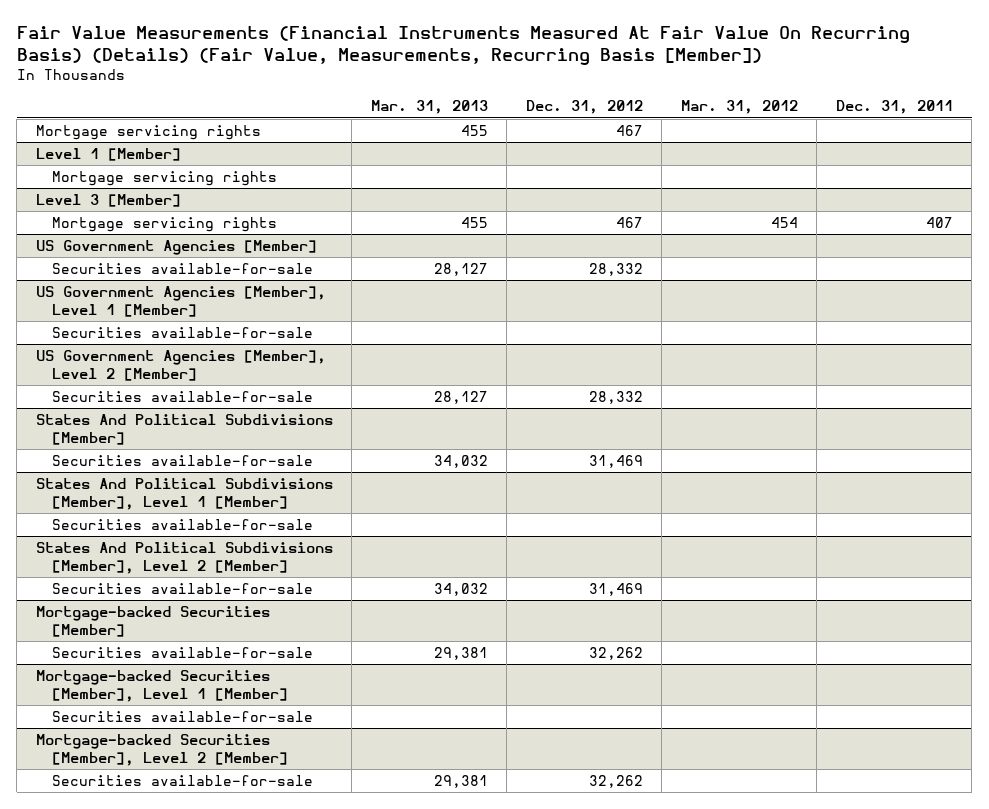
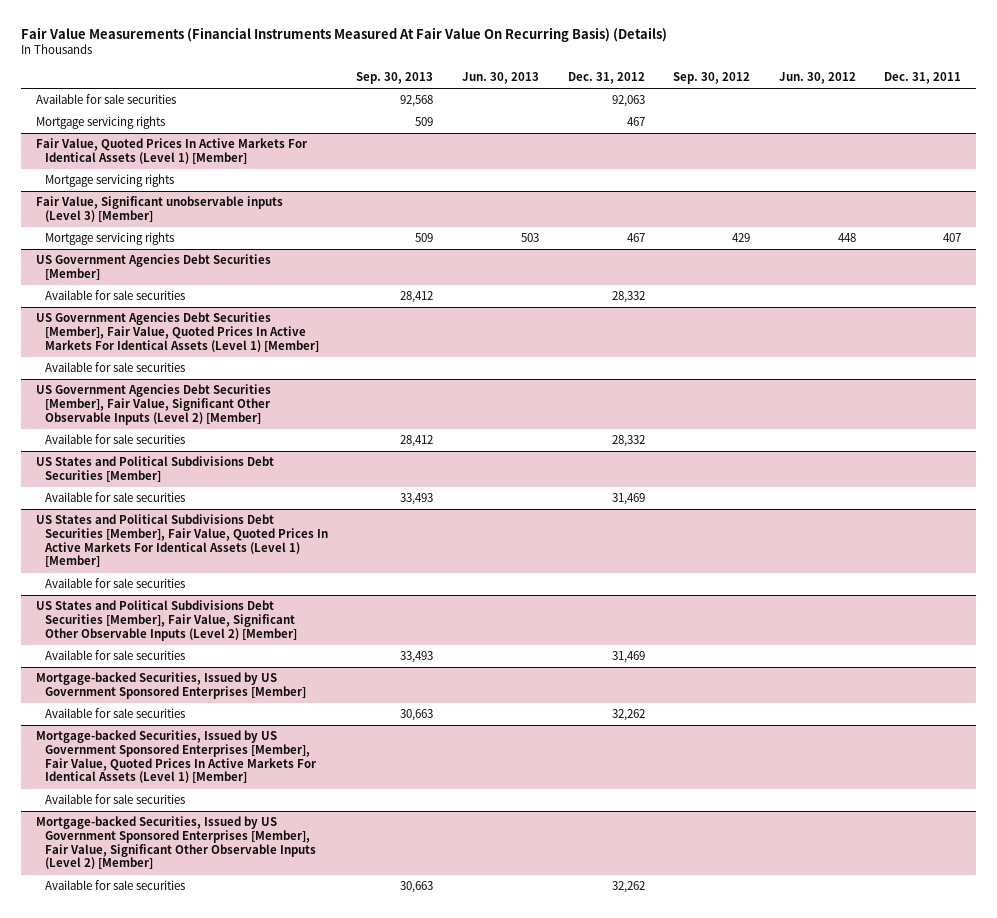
- Fair Value Measurements (Financial Instruments Measured At Fair Value On Recurring Basis) (Details) (Fair Value, Measurements, Recurring Basis [Member])
+ Fair Value Measurements (Financial Instruments Measured At Fair Value On Recurring Basis) (Details)
- | Mar. 31, 2013 | Dec. 31, 2012 | Mar. 31, 2012 | Dec. 31, 2011
+ | Sep. 30, 2013 | Jun. 30, 2013 | Dec. 31, 2012 | Sep. 30, 2012 | Jun. 30, 2012 | Dec. 31, 2011
+ Available for sale securities | 92,568 | | 92,063 | | |
- Level 1 [Member]
+ Fair Value, Quoted Prices In Active Markets For Identical Assets (Level 1) [Member]
- Level 3 [Member]
+ Fair Value, Significant unobservable inputs (Level 3) [Member]
- US Government Agencies [Member]
- Securities available-for-sale | 28,127 | 28,332 | |
- US Government Agencies [Member], Level 1 [Member]
- Securities available-for-sale
- US Government Agencies [Member], Level 2 [Member]
- Securities available-for-sale | 28,127 | 28,332 | |
- States And Political Subdivisions [Member]
- Securities available-for-sale | 34,032 | 31,469 | |
- States And Political Subdivisions [Member], Level 1 [Member]
- Securities available-for-sale
- States And Political Subdivisions [Member], Level 2 [Member]
- Securities available-for-sale | 34,032 | 31,469 | |
- Mortgage-backed Securities [Member]
- Securities available-for-sale | 29,381 | 32,262 | |
- Mortgage-backed Securities [Member], Level 1 [Member]
- Securities available-for-sale
- Mortgage-backed Securities [Member], Level 2 [Member]
- Securities available-for-sale | 29,381 | 32,262 | |
+ US Government Agencies Debt Securities [Member]
+ Available for sale securities | 28,412 | | 28,332 | | |
+ US Government Agencies Debt Securities [Member], Fair Value, Quoted Prices In Active Markets For Identical Assets (Level 1) [Member]
+ Available for sale securities
+ US Government Agencies Debt Securities [Member], Fair Value, Significant Other Observable Inputs (Level 2) [Member]
+ Available for sale securities | 28,412 | | 28,332 | | |
+ US States and Political Subdivisions Debt Securities [Member]
+ Available for sale securities | 33,493 | | 31,469 | | |
+ US States and Political Subdivisions Debt Securities [Member], Fair Value, Quoted Prices In Active Markets For Identical Assets (Level 1) [Member]
+ Available for sale securities
+ US States and Political Subdivisions Debt Securities [Member], Fair Value, Significant Other Observable Inputs (Level 2) [Member]
+ Available for sale securities | 33,493 | | 31,469 | | |
+ Mortgage-backed Securities, Issued by US Government Sponsored Enterprises [Member]
+ Available for sale securities | 30,663 | | 32,262 | | |
+ Mortgage-backed Securities, Issued by US Government Sponsored Enterprises [Member], Fair Value, Quoted Prices In Active Markets For Identical Assets (Level 1) [Member]
+ Available for sale securities
+ Mortgage-backed Securities, Issued by US Government Sponsored Enterprises [Member], Fair Value, Significant Other Observable Inputs (Level 2) [Member]
+ Available for sale securities | 30,663 | | 32,262 | | |

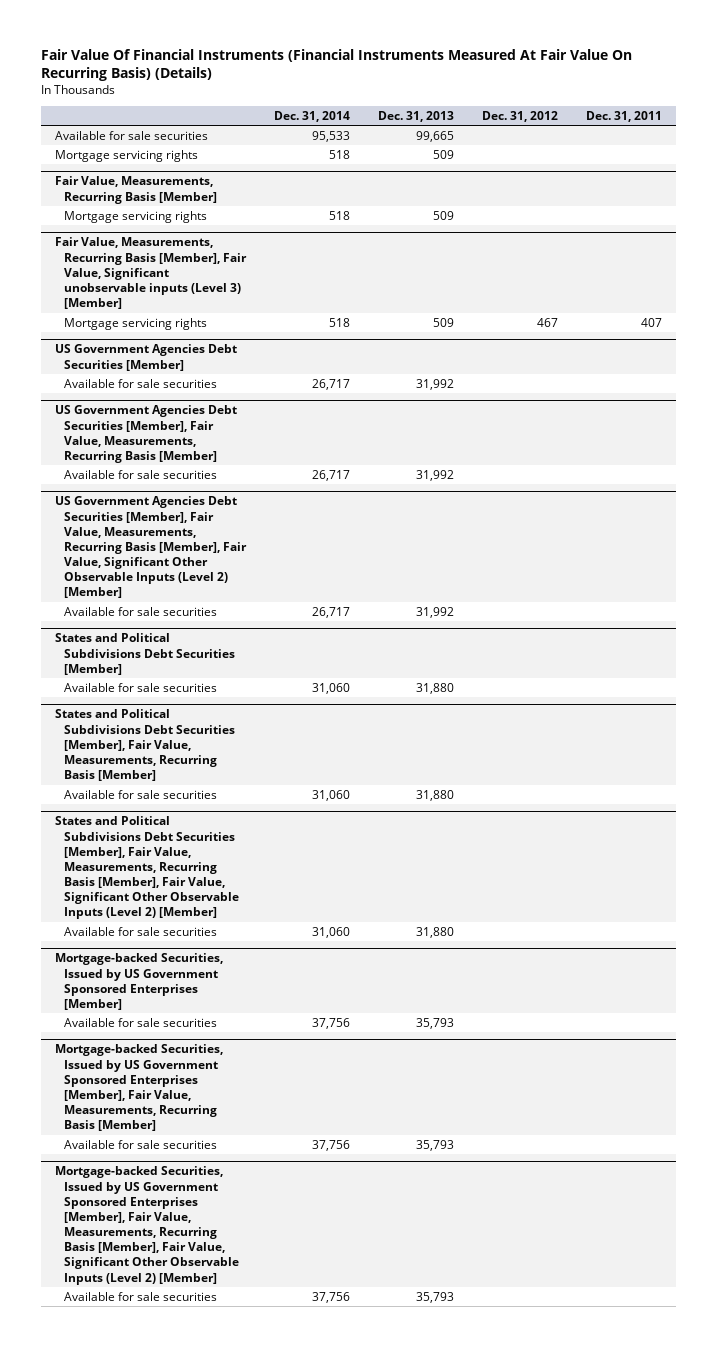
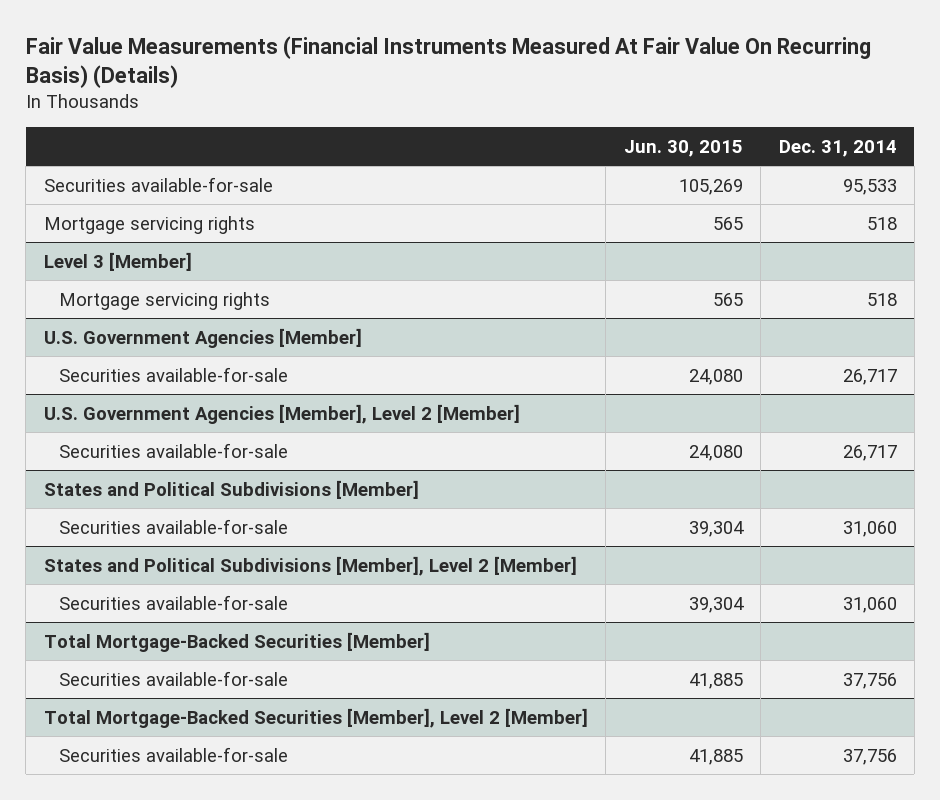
- Fair Value Of Financial Instruments (Financial Instruments Measured At Fair Value On Recurring Basis) (Details)
+ Fair Value Measurements (Financial Instruments Measured At Fair Value On Recurring Basis) (Details)
- | Dec. 31, 2014 | Dec. 31, 2013 | Dec. 31, 2012 | Dec. 31, 2011
+ | Jun. 30, 2015 | Dec. 31, 2014
- Available for sale securities | 95,533 | 99,665 | |
- Mortgage servicing rights | 518 | 509 | |
- Fair Value, Measurements, Recurring Basis [Member]
+ Securities available-for-sale | 105,269 | 95,533
- Fair Value, Measurements, Recurring Basis [Member], Fair Value, Significant unobservable inputs (Level 3) [Member]
+ Level 3 [Member]
- US Government Agencies Debt Securities [Member]
- Available for sale securities | 26,717 | 31,992 | |
- US Government Agencies Debt Securities [Member], Fair Value, Measurements, Recurring Basis [Member]
- Available for sale securities | 26,717 | 31,992 | |
- US Government Agencies Debt Securities [Member], Fair Value, Measurements, Recurring Basis [Member], Fair Value, Significant Other Observable Inputs (Level 2) [Member]
- Available for sale securities | 26,717 | 31,992 | |
- States and Political Subdivisions Debt Securities [Member]
- Available for sale securities | 31,060 | 31,880 | |
- States and Political Subdivisions Debt Securities [Member], Fair Value, Measurements, Recurring Basis [Member]
- Available for sale securities | 31,060 | 31,880 | |
- States and Political Subdivisions Debt Securities [Member], Fair Value, Measurements, Recurring Basis [Member], Fair Value, Significant Other Observable Inputs (Level 2) [Member]
- Available for sale securities | 31,060 | 31,880 | |
- Mortgage-backed Securities, Issued by US Government Sponsored Enterprises [Member]
- Available for sale securities | 37,756 | 35,793 | |
- Mortgage-backed Securities, Issued by US Government Sponsored Enterprises [Member], Fair Value, Measurements, Recurring Basis [Member]
- Available for sale securities | 37,756 | 35,793 | |
- Mortgage-backed Securities, Issued by US Government Sponsored Enterprises [Member], Fair Value, Measurements, Recurring Basis [Member], Fair Value, Significant Other Observable Inputs (Level 2) [Member]
- Available for sale securities | 37,756 | 35,793 | |
+ U.S. Government Agencies [Member]
+ Securities available-for-sale | 24,080 | 26,717
+ U.S. Government Agencies [Member], Level 2 [Member]
+ Securities available-for-sale | 24,080 | 26,717
+ States and Political Subdivisions [Member]
+ Securities available-for-sale | 39,304 | 31,060
+ States and Political Subdivisions [Member], Level 2 [Member]
+ Securities available-for-sale | 39,304 | 31,060
+ Total Mortgage-Backed Securities [Member]
+ Securities available-for-sale | 41,885 | 37,756
+ Total Mortgage-Backed Securities [Member], Level 2 [Member]
+ Securities available-for-sale | 41,885 | 37,756

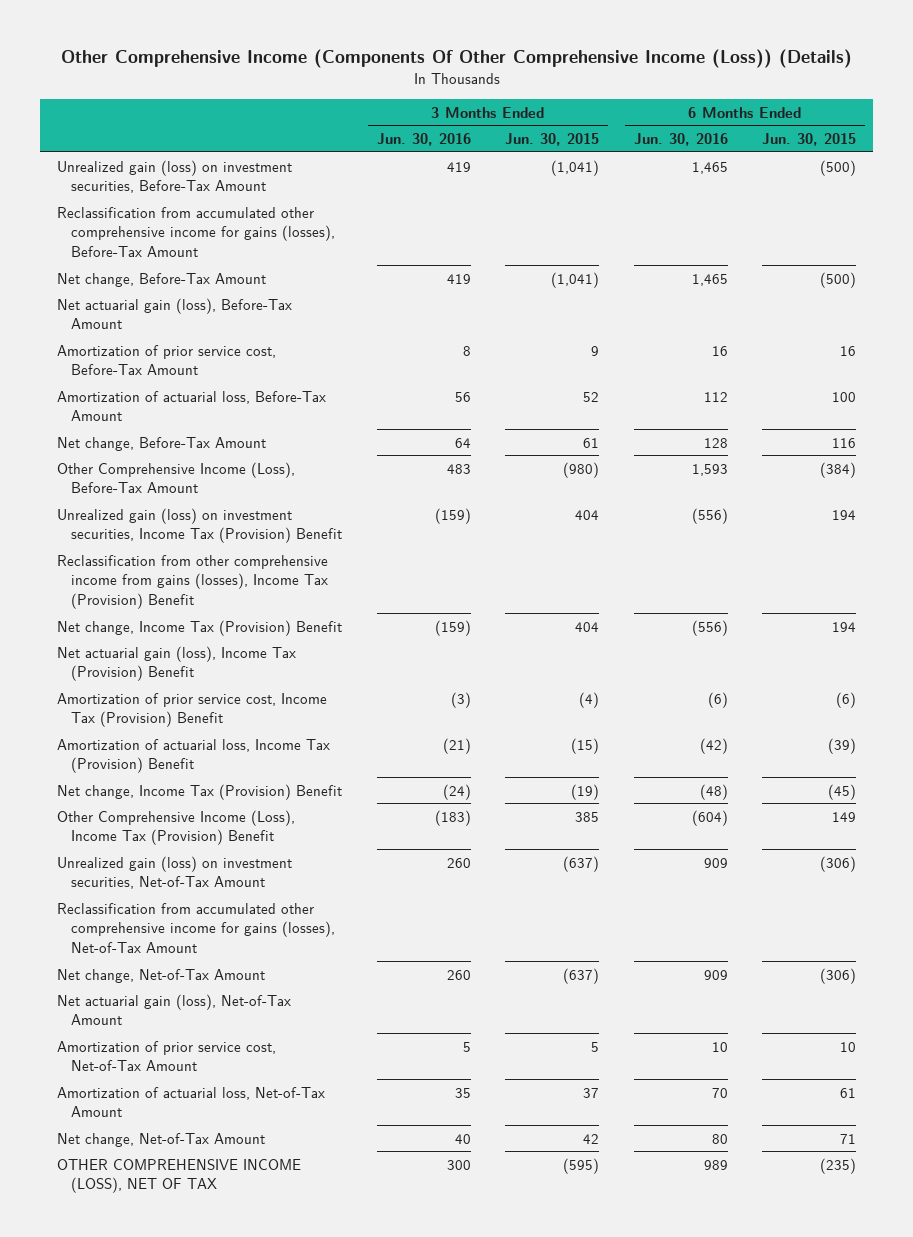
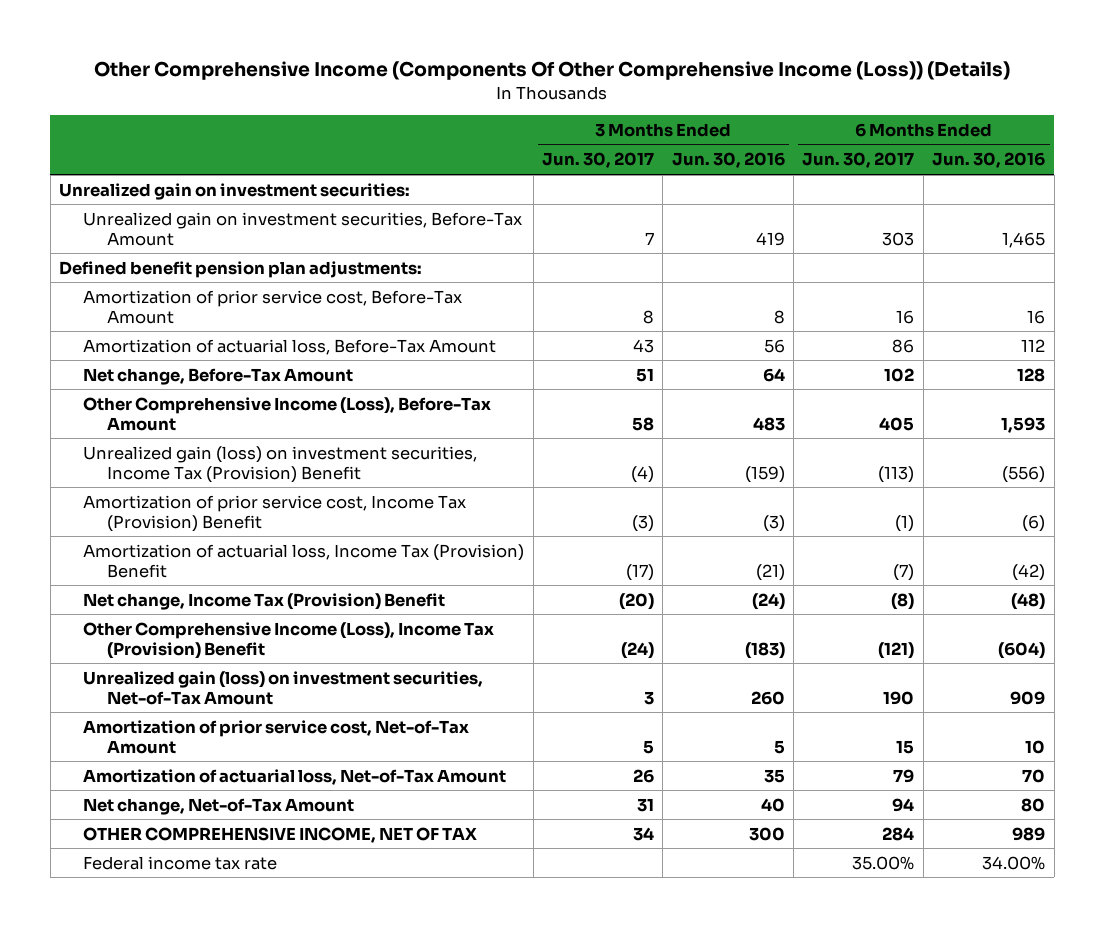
- | 3 Months Ended Jun. 30, 2016 | 3 Months Ended Jun. 30, 2015 | 6 Months Ended Jun. 30, 2016 | 6 Months Ended Jun. 30, 2015
+ | 3 Months Ended Jun. 30, 2017 | 3 Months Ended Jun. 30, 2016 | 6 Months Ended Jun. 30, 2017 | 6 Months Ended Jun. 30, 2016
- Unrealized gain (loss) on investment securities, Before-Tax Amount | 419 | (1,041) | 1,465 | (500)
- Reclassification from accumulated other comprehensive income for gains (losses), Before-Tax Amount
- Net change, Before-Tax Amount | 419 | (1,041) | 1,465 | (500)
- Net actuarial gain (loss), Before-Tax Amount
+ Unrealized gain on investment securities:
+ Unrealized gain on investment securities, Before-Tax Amount | 7 | 419 | 303 | 1,465
+ Defined benefit pension plan adjustments:
- Reclassification from other comprehensive income from gains (losses), Income Tax (Provision) Benefit
- Net change, Income Tax (Provision) Benefit | (159) | 404 | (556) | 194
- Net actuarial gain (loss), Income Tax (Provision) Benefit
- Reclassification from accumulated other comprehensive income for gains (losses), Net-of-Tax Amount
- Net change, Net-of-Tax Amount | 260 | (637) | 909 | (306)
- Net actuarial gain (loss), Net-of-Tax Amount
- OTHER COMPREHENSIVE INCOME (LOSS), NET OF TAX | 300 | (595) | 989 | (235)
+ OTHER COMPREHENSIVE INCOME, NET OF TAX | 34 | 300 | 284 | 989
+ Federal income tax rate | | | 35.00% | 34.00%

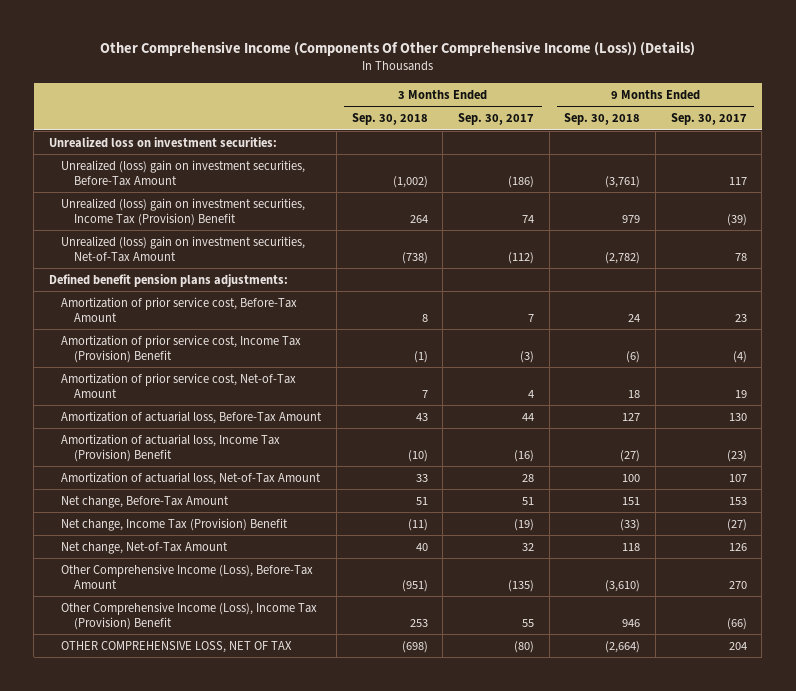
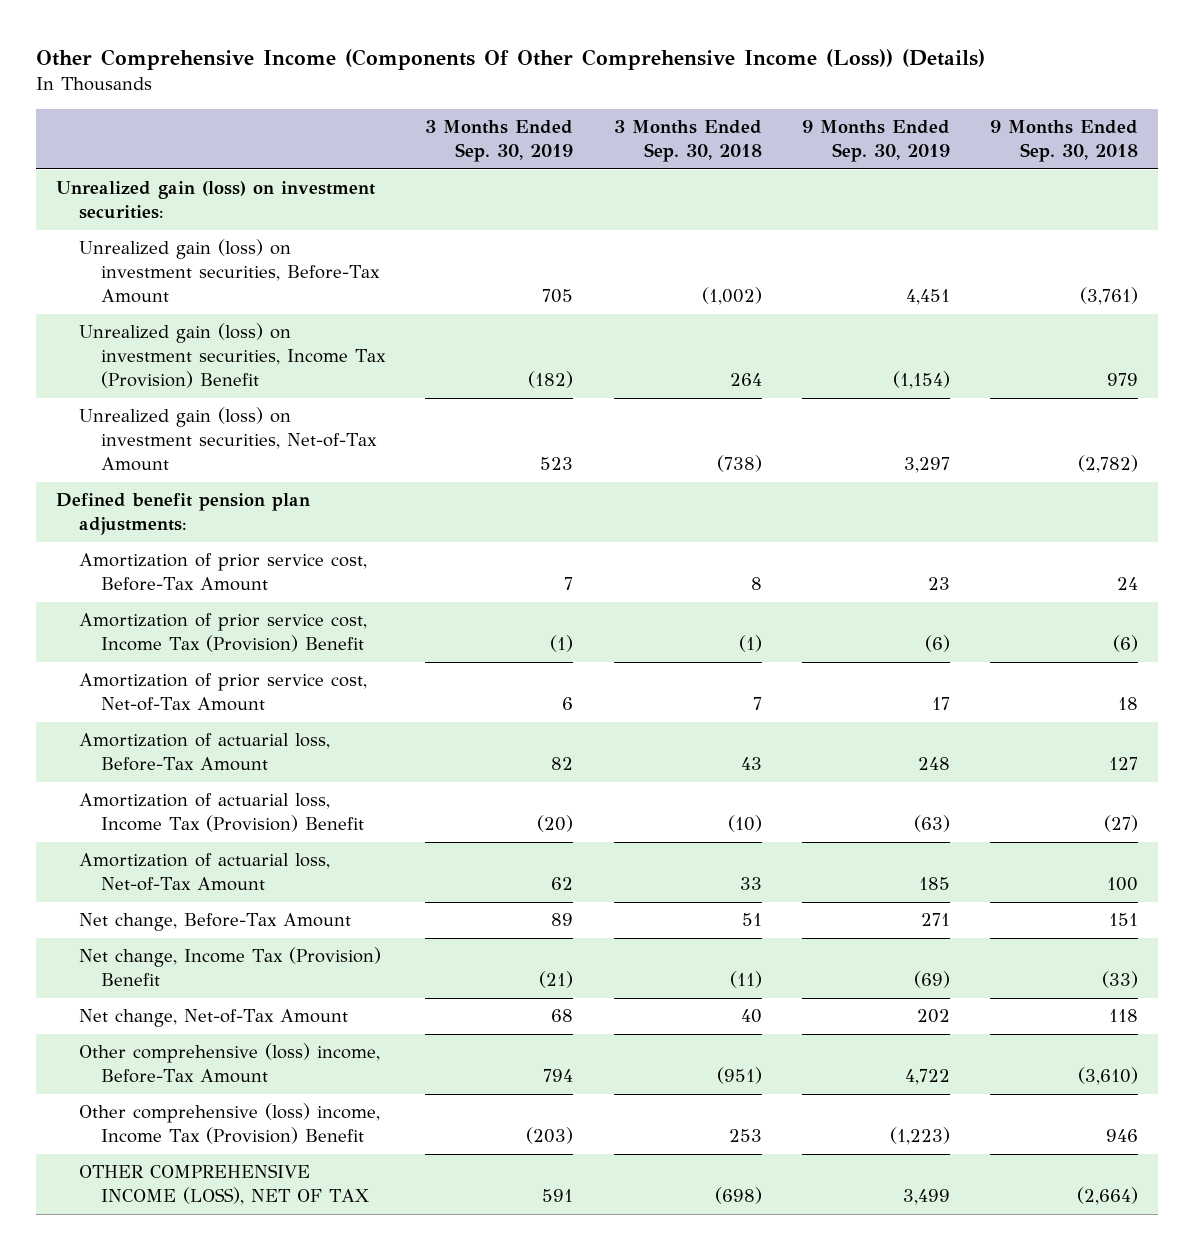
- | 3 Months Ended Sep. 30, 2018 | 3 Months Ended Sep. 30, 2017 | 9 Months Ended Sep. 30, 2018 | 9 Months Ended Sep. 30, 2017
+ | 3 Months Ended Sep. 30, 2019 | 3 Months Ended Sep. 30, 2018 | 9 Months Ended Sep. 30, 2019 | 9 Months Ended Sep. 30, 2018
- Unrealized loss on investment securities:
- Unrealized (loss) gain on investment securities, Before-Tax Amount | (1,002) | (186) | (3,761) | 117
- Unrealized (loss) gain on investment securities, Income Tax (Provision) Benefit | 264 | 74 | 979 | (39)
- Unrealized (loss) gain on investment securities, Net-of-Tax Amount | (738) | (112) | (2,782) | 78
- Defined benefit pension plans adjustments:
+ Unrealized gain (loss) on investment securities:
+ Unrealized gain (loss) on investment securities, Before-Tax Amount | 705 | (1,002) | 4,451 | (3,761)
+ Unrealized gain (loss) on investment securities, Income Tax (Provision) Benefit | (182) | 264 | (1,154) | 979
+ Unrealized gain (loss) on investment securities, Net-of-Tax Amount | 523 | (738) | 3,297 | (2,782)
+ Defined benefit pension plan adjustments:
- Other Comprehensive Income (Loss), Before-Tax Amount | (951) | (135) | (3,610) | 270
- Other Comprehensive Income (Loss), Income Tax (Provision) Benefit | 253 | 55 | 946 | (66)
- OTHER COMPREHENSIVE LOSS, NET OF TAX | (698) | (80) | (2,664) | 204
+ Other comprehensive (loss) income, Before-Tax Amount | 794 | (951) | 4,722 | (3,610)
+ Other comprehensive (loss) income, Income Tax (Provision) Benefit | (203) | 253 | (1,223) | 946
+ OTHER COMPREHENSIVE INCOME (LOSS), NET OF TAX | 591 | (698) | 3,499 | (2,664)

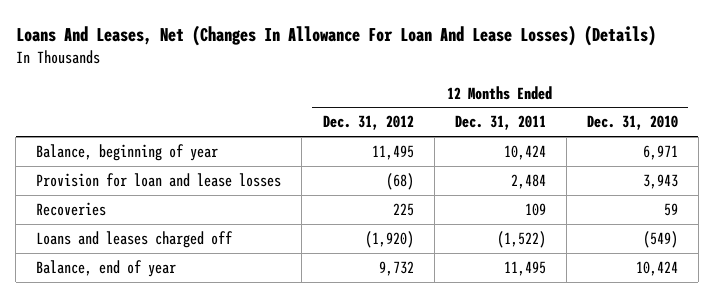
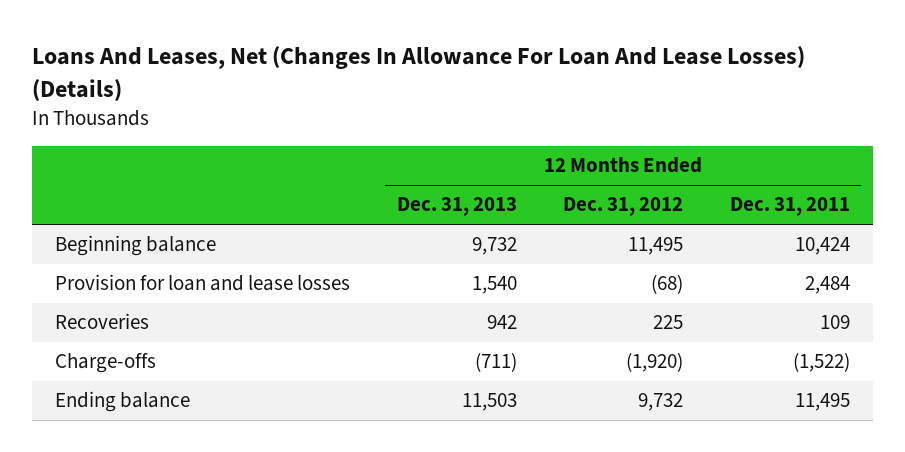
- | 12 Months Ended Dec. 31, 2012 | 12 Months Ended Dec. 31, 2011 | 12 Months Ended Dec. 31, 2010
+ | 12 Months Ended Dec. 31, 2013 | 12 Months Ended Dec. 31, 2012 | 12 Months Ended Dec. 31, 2011
- Balance, beginning of year | 11,495 | 10,424 | 6,971
+ Beginning balance | 9,732 | 11,495 | 10,424
- Loans and leases charged off | (1,920) | (1,522) | (549)
- Balance, end of year | 9,732 | 11,495 | 10,424
+ Charge-offs | (711) | (1,920) | (1,522)
+ Ending balance | 11,503 | 9,732 | 11,495

